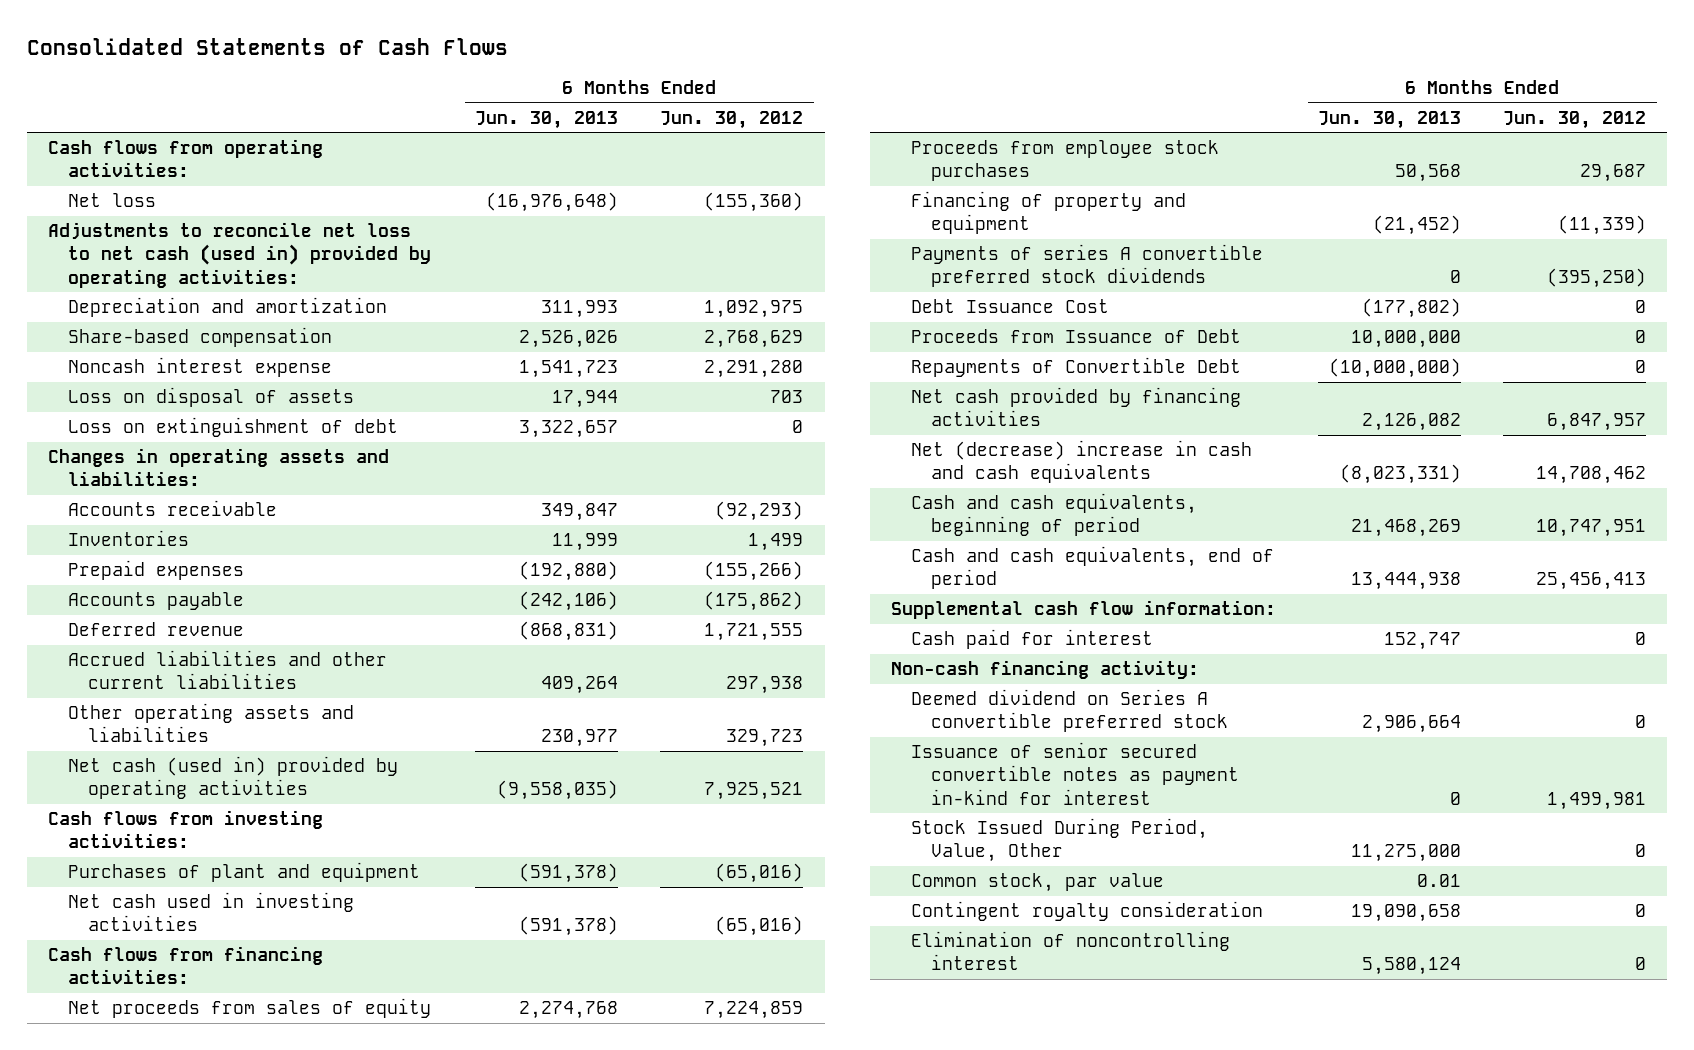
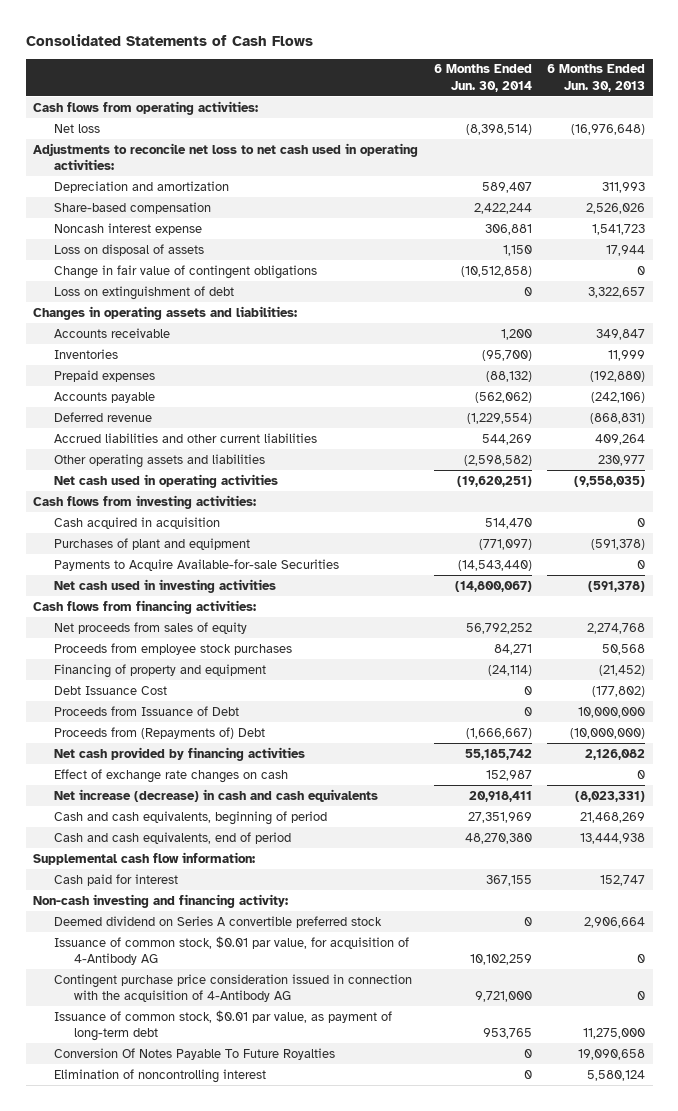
- | 6 Months Ended Jun. 30, 2013 | 6 Months Ended Jun. 30, 2012
+ | 6 Months Ended Jun. 30, 2014 | 6 Months Ended Jun. 30, 2013
- Adjustments to reconcile net loss to net cash (used in) provided by operating activities:
+ Adjustments to reconcile net loss to net cash used in operating activities:
+ Change in fair value of contingent obligations | (10,512,858) | 0
- Net cash (used in) provided by operating activities | (9,558,035) | 7,925,521
+ Net cash used in operating activities | (19,620,251) | (9,558,035)
+ Cash acquired in acquisition | 514,470 | 0
+ Payments to Acquire Available-for-sale Securities | (14,543,440) | 0
- Payments of series A convertible preferred stock dividends | 0 | (395,250)
- Repayments of Convertible Debt | (10,000,000) | 0
+ Proceeds from (Repayments of) Debt | (1,666,667) | (10,000,000)
- Net (decrease) increase in cash and cash equivalents | (8,023,331) | 14,708,462
+ Effect of exchange rate changes on cash | 152,987 | 0
+ Net increase (decrease) in cash and cash equivalents | 20,918,411 | (8,023,331)
- Non-cash financing activity:
+ Non-cash investing and financing activity:
- Issuance of senior secured convertible notes as payment in-kind for interest | 0 | 1,499,981
- Stock Issued During Period, Value, Other | 11,275,000 | 0
- Common stock, par value | 0.01 |
- Contingent royalty consideration | 19,090,658 | 0
+ Issuance of common stock, $0.01 par value, for acquisition of 4-Antibody AG | 10,102,259 | 0
+ Contingent purchase price consideration issued in connection with the acquisition of 4-Antibody AG | 9,721,000 | 0
+ Issuance of common stock, $0.01 par value, as payment of long-term debt | 953,765 | 11,275,000
+ Conversion Of Notes Payable To Future Royalties | 0 | 19,090,658

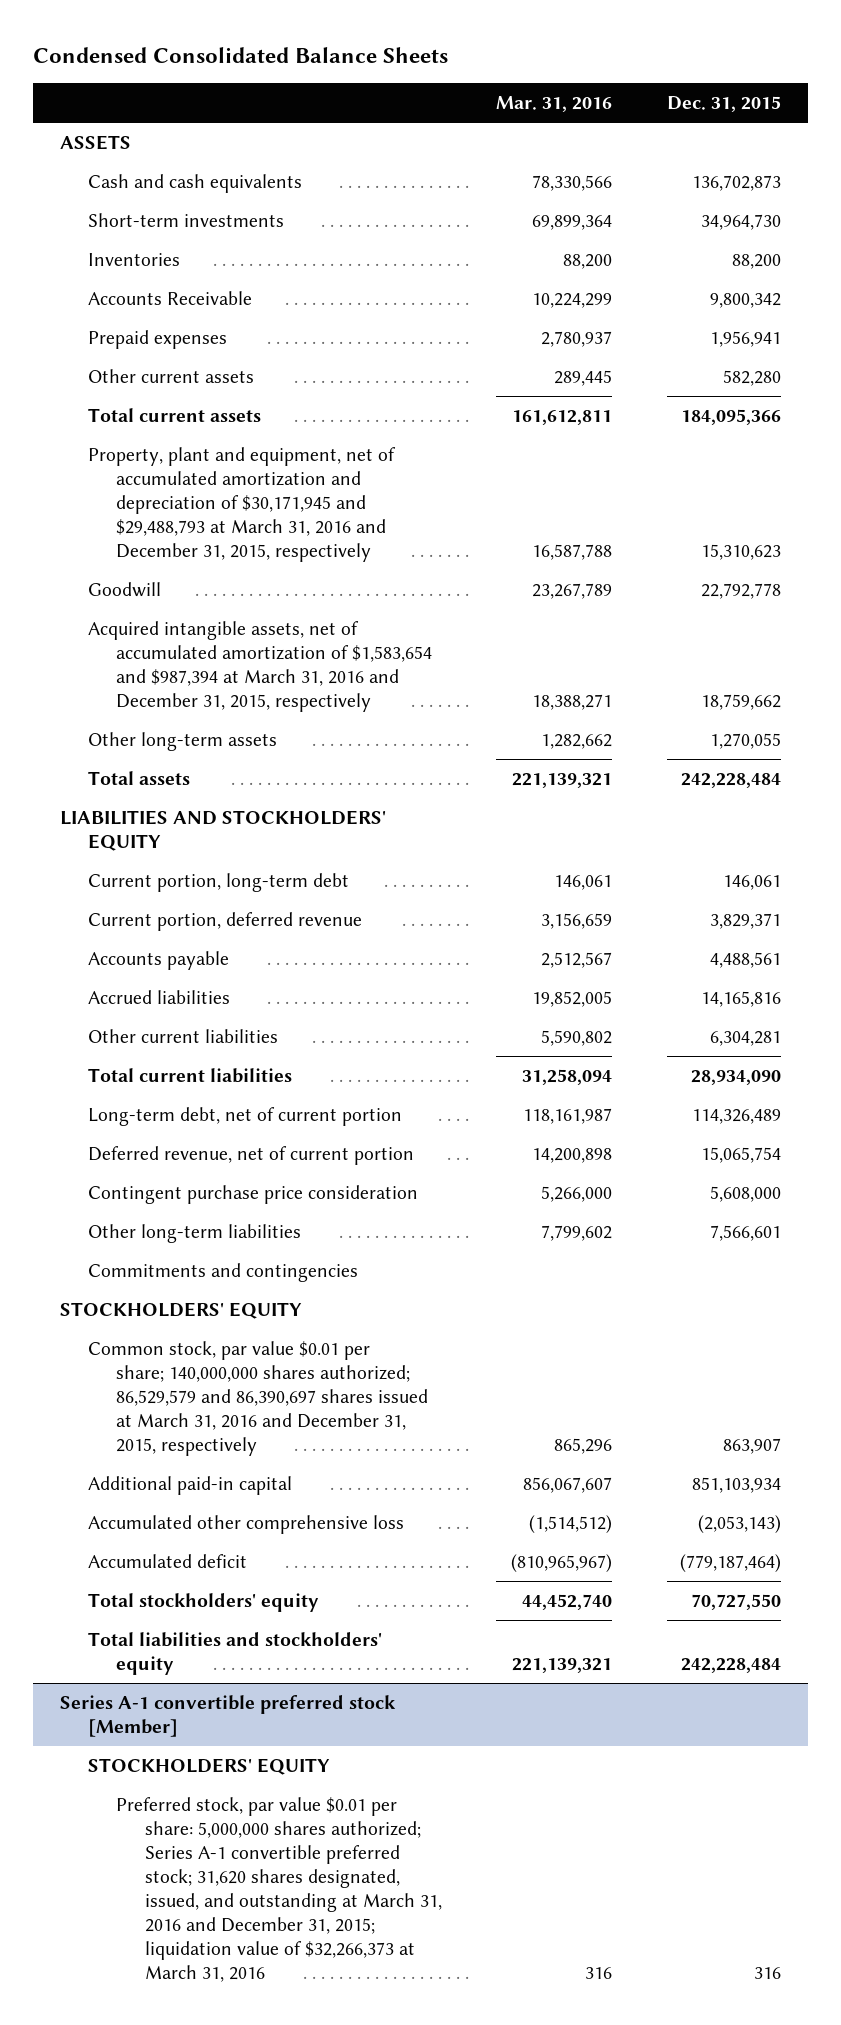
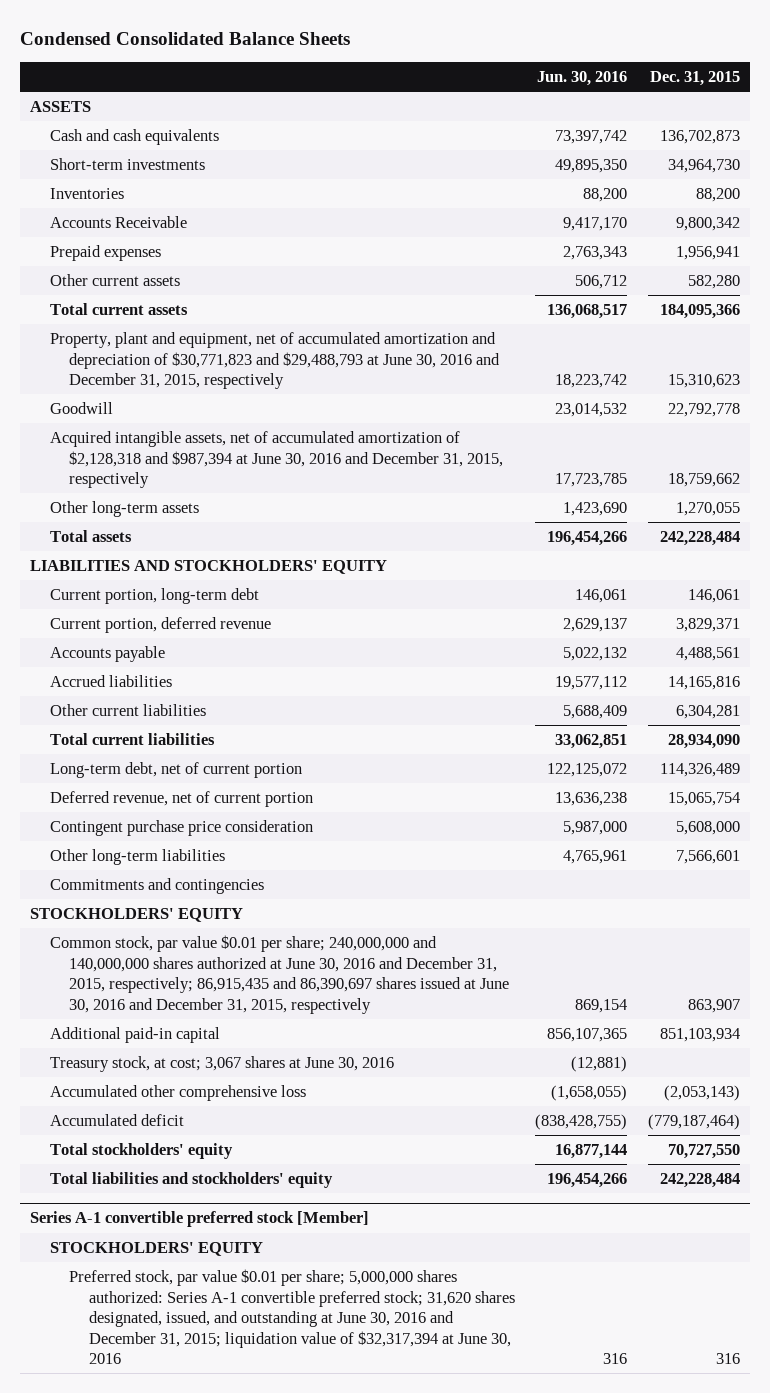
- | Mar. 31, 2016 | Dec. 31, 2015
+ | Jun. 30, 2016 | Dec. 31, 2015
- Property, plant and equipment, net of accumulated amortization and depreciation of $30,171,945 and $29,488,793 at March 31, 2016 and December 31, 2015, respectively | 16,587,788 | 15,310,623
+ Property, plant and equipment, net of accumulated amortization and depreciation of $30,771,823 and $29,488,793 at June 30, 2016 and December 31, 2015, respectively | 18,223,742 | 15,310,623
- Acquired intangible assets, net of accumulated amortization of $1,583,654 and $987,394 at March 31, 2016 and December 31, 2015, respectively | 18,388,271 | 18,759,662
+ Acquired intangible assets, net of accumulated amortization of $2,128,318 and $987,394 at June 30, 2016 and December 31, 2015, respectively | 17,723,785 | 18,759,662
- Common stock, par value $0.01 per share; 140,000,000 shares authorized; 86,529,579 and 86,390,697 shares issued at March 31, 2016 and December 31, 2015, respectively | 865,296 | 863,907
+ Common stock, par value $0.01 per share; 240,000,000 and 140,000,000 shares authorized at June 30, 2016 and December 31, 2015, respectively; 86,915,435 and 86,390,697 shares issued at June 30, 2016 and December 31, 2015, respectively | 869,154 | 863,907
+ Treasury stock, at cost; 3,067 shares at June 30, 2016 | (12,881) |
@ Series A-1 convertible preferred stock [Member]
- Preferred stock, par value $0.01 per share: 5,000,000 shares authorized; Series A-1 convertible preferred stock; 31,620 shares designated, issued, and outstanding at March 31, 2016 and December 31, 2015; liquidation value of $32,266,373 at March 31, 2016 | 316 | 316
+ Preferred stock, par value $0.01 per share; 5,000,000 shares authorized: Series A-1 convertible preferred stock; 31,620 shares designated, issued, and outstanding at June 30, 2016 and December 31, 2015; liquidation value of $32,317,394 at June 30, 2016 | 316 | 316

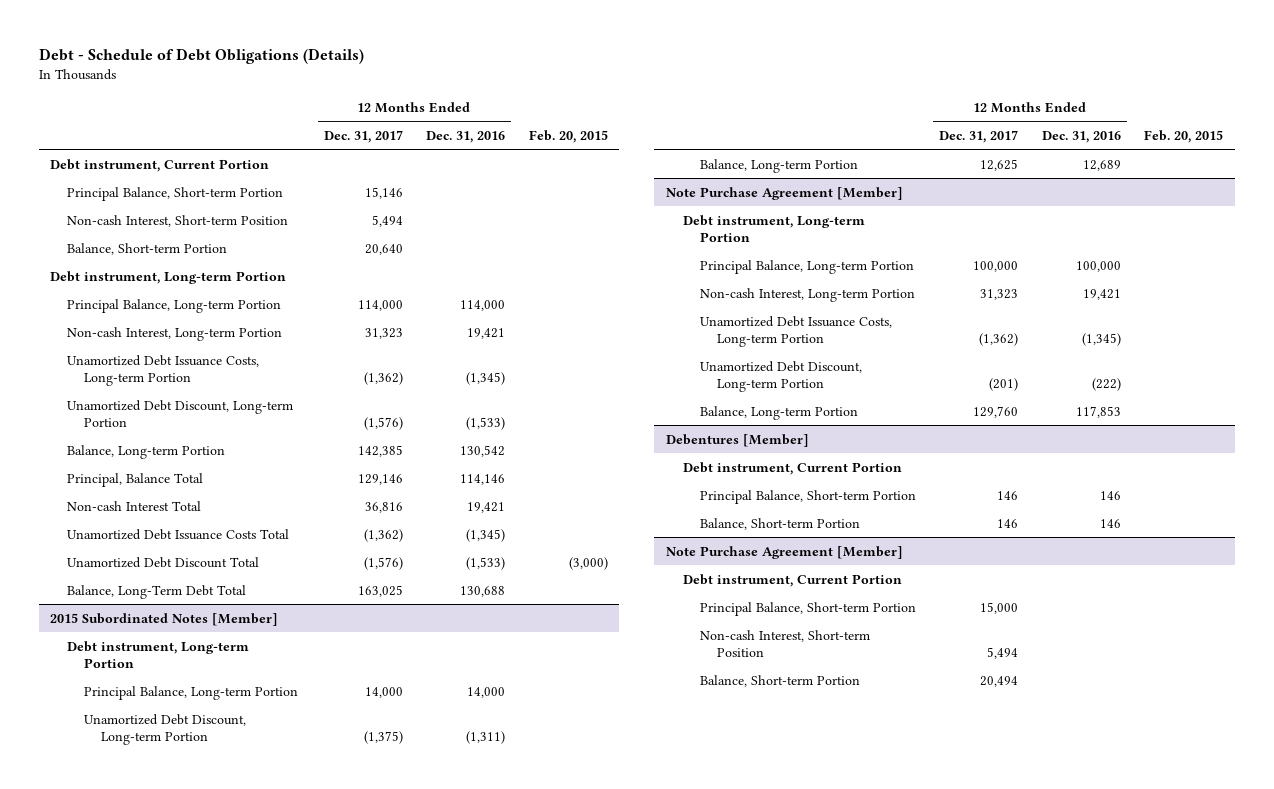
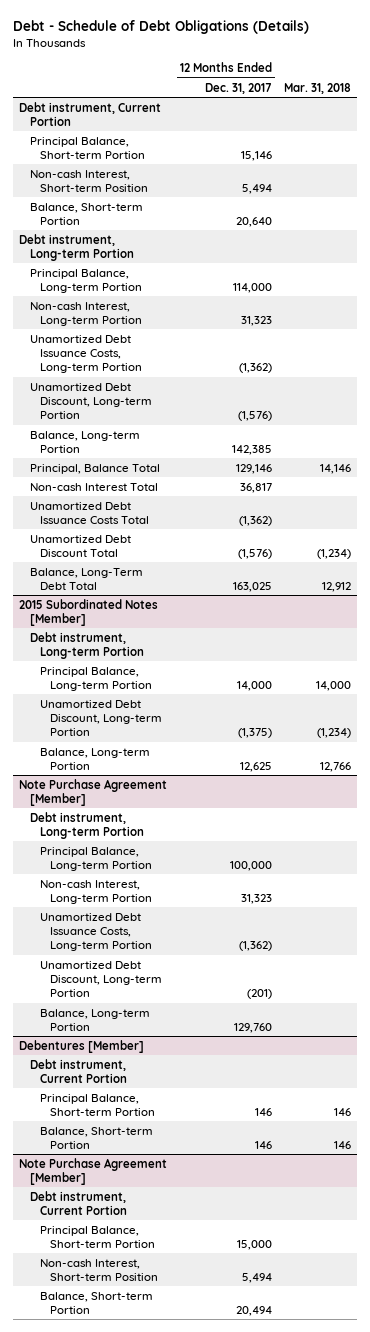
- | 12 Months Ended Dec. 31, 2017 | 12 Months Ended Dec. 31, 2016 | Feb. 20, 2015
+ | 12 Months Ended Dec. 31, 2017 | Mar. 31, 2018
- Non-cash Interest Total | 36,816 | 19,421 |
+ Non-cash Interest Total | 36,817 |

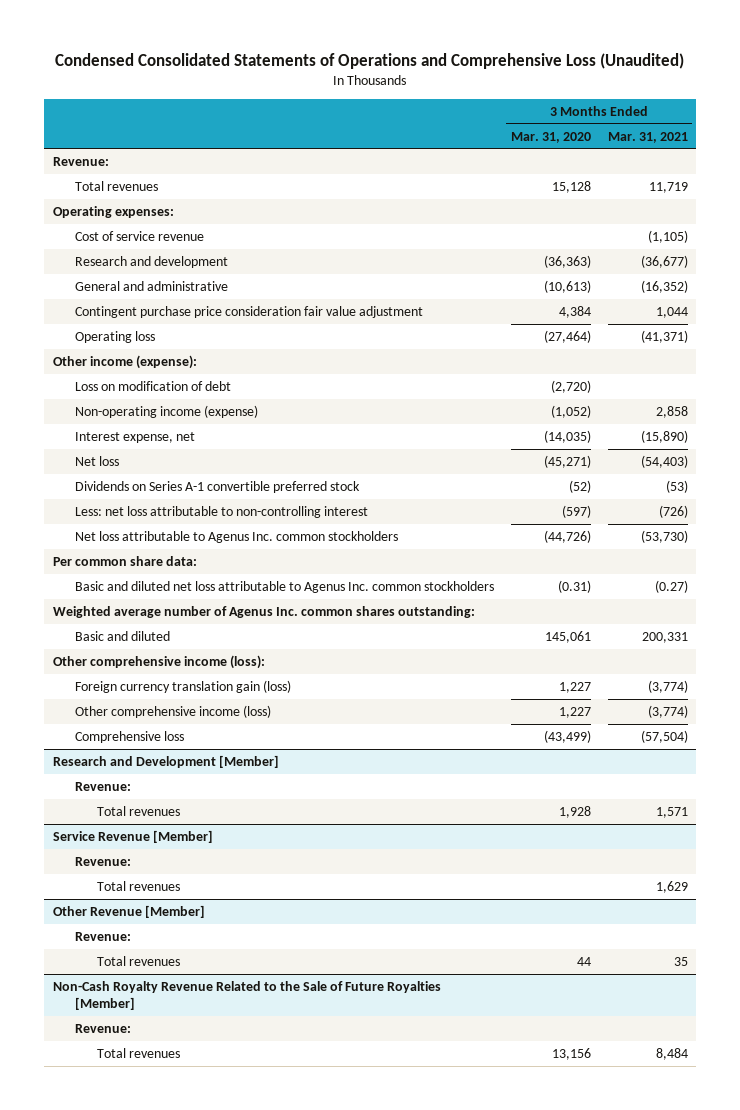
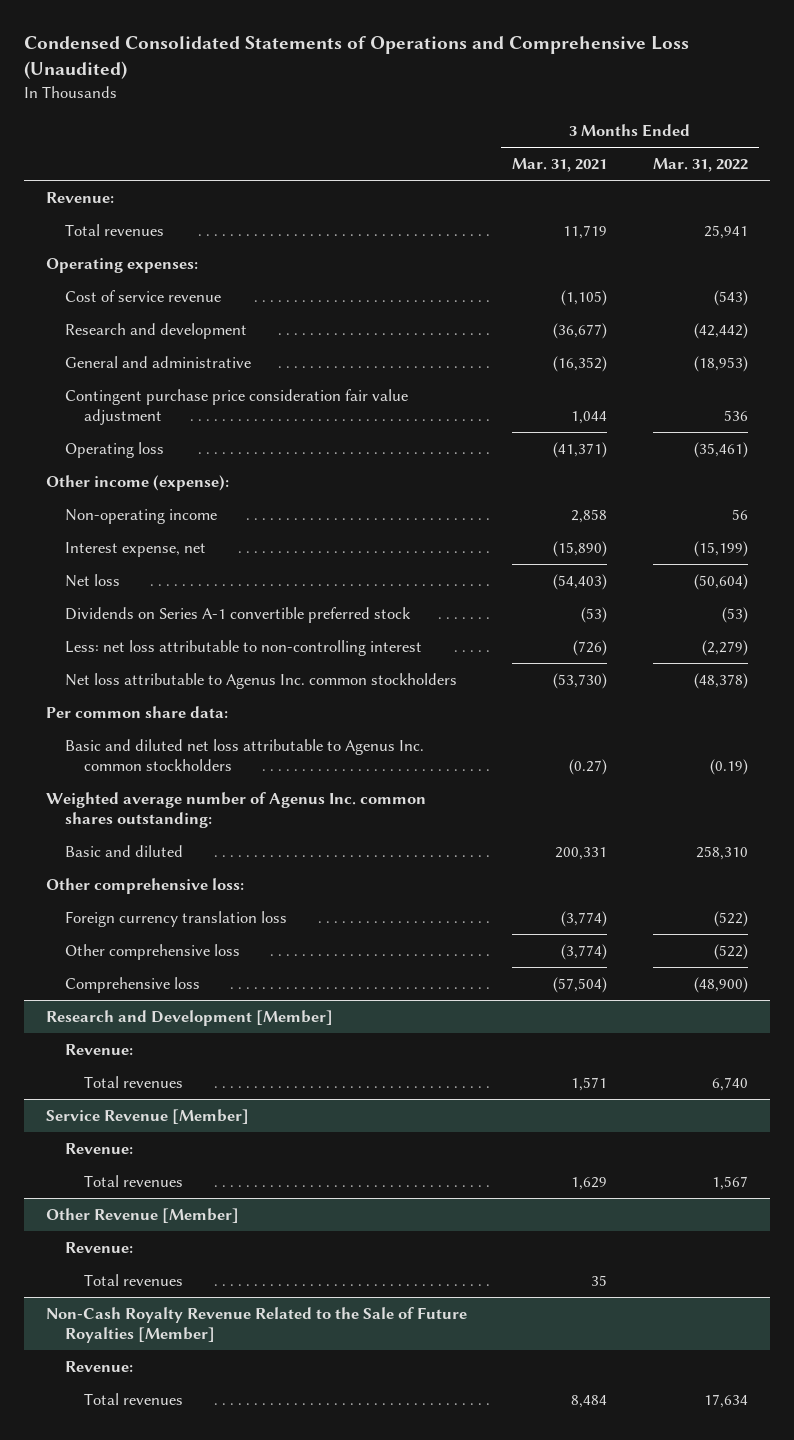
- | 3 Months Ended Mar. 31, 2020 | 3 Months Ended Mar. 31, 2021
+ | 3 Months Ended Mar. 31, 2021 | 3 Months Ended Mar. 31, 2022
- Loss on modification of debt | (2,720) |
- Non-operating income (expense) | (1,052) | 2,858
+ Non-operating income | 2,858 | 56
- Other comprehensive income (loss):
- Foreign currency translation gain (loss) | 1,227 | (3,774)
- Other comprehensive income (loss) | 1,227 | (3,774)
+ Other comprehensive loss:
+ Foreign currency translation loss | (3,774) | (522)
+ Other comprehensive loss | (3,774) | (522)

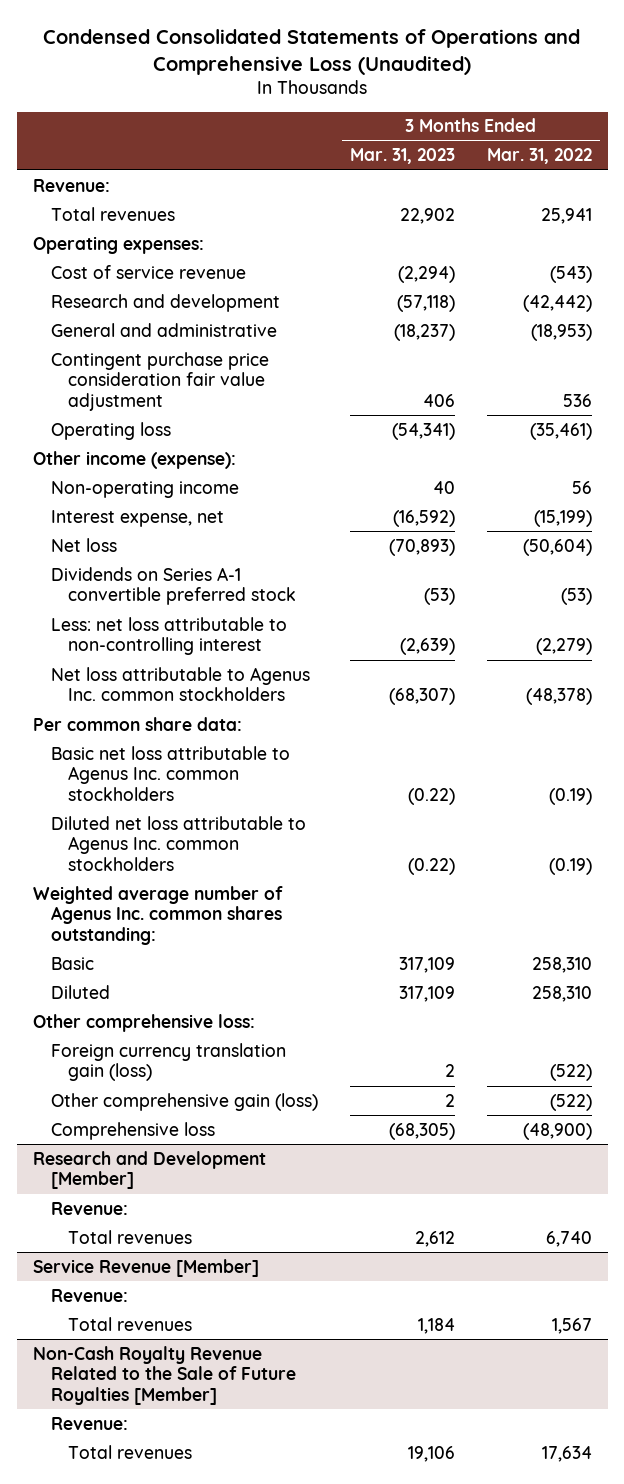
- | 3 Months Ended Mar. 31, 2021 | 3 Months Ended Mar. 31, 2022
+ | 3 Months Ended Mar. 31, 2023 | 3 Months Ended Mar. 31, 2022
- Basic and diluted net loss attributable to Agenus Inc. common stockholders | (0.27) | (0.19)
+ Basic net loss attributable to Agenus Inc. common stockholders | (0.22) | (0.19)
+ Diluted net loss attributable to Agenus Inc. common stockholders | (0.22) | (0.19)
- Basic and diluted | 200,331 | 258,310
+ Basic | 317,109 | 258,310
+ Diluted | 317,109 | 258,310
- Foreign currency translation loss | (3,774) | (522)
- Other comprehensive loss | (3,774) | (522)
+ Foreign currency translation gain (loss) | 2 | (522)
+ Other comprehensive gain (loss) | 2 | (522)
- Other Revenue [Member]
- Revenue:
- Total revenues | 35 |

